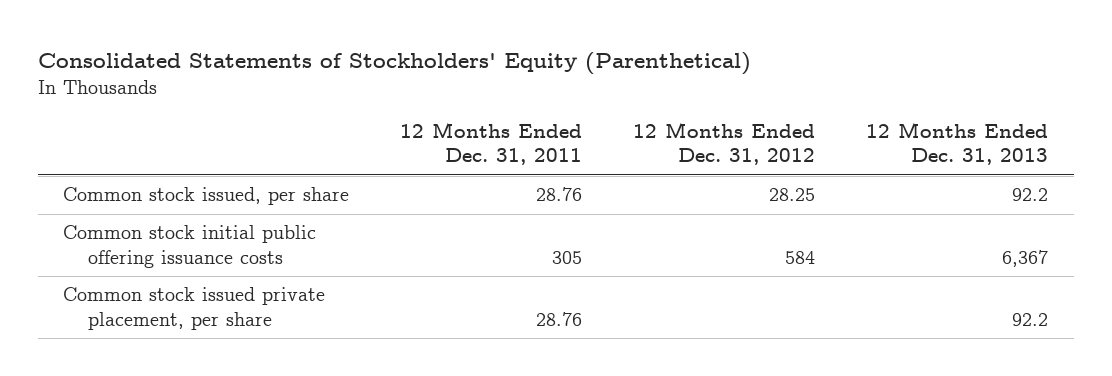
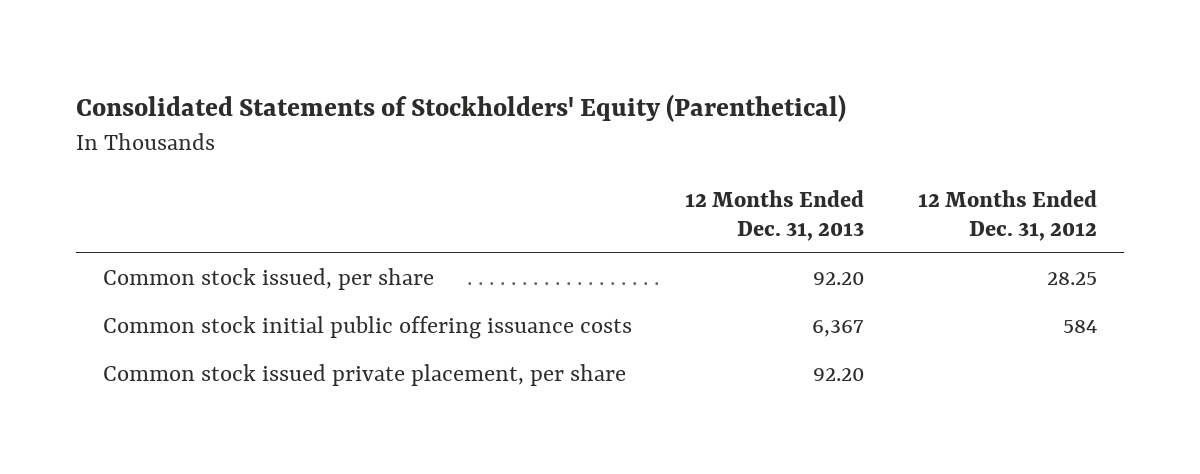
- | 12 Months Ended Dec. 31, 2011 | 12 Months Ended Dec. 31, 2012 | 12 Months Ended Dec. 31, 2013
+ | 12 Months Ended Dec. 31, 2013 | 12 Months Ended Dec. 31, 2012
- Common stock issued, per share | 28.76 | 28.25 | 92.2
+ Common stock issued, per share | 92.20 | 28.25
- Common stock issued private placement, per share | 28.76 | | 92.2
+ Common stock issued private placement, per share | 92.20 |

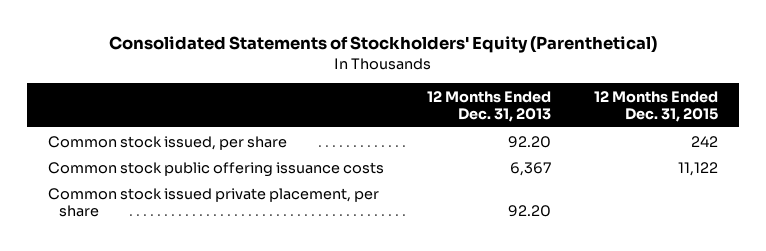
- | 12 Months Ended Dec. 31, 2013 | 12 Months Ended Dec. 31, 2012
+ | 12 Months Ended Dec. 31, 2013 | 12 Months Ended Dec. 31, 2015
- Common stock initial public offering issuance costs | 6,367 | 584
+ Common stock public offering issuance costs | 6,367 | 11,122

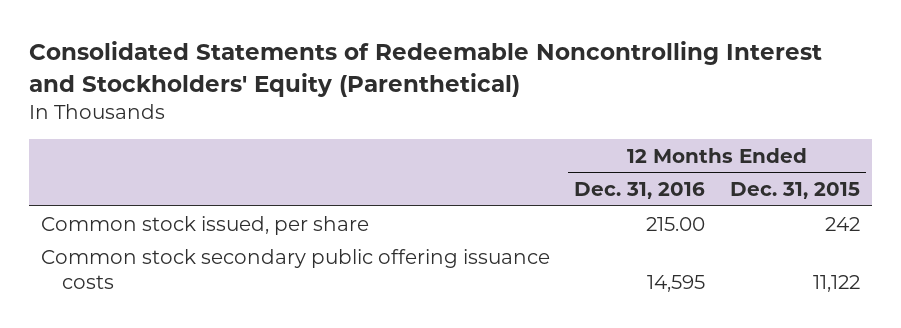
- Consolidated Statements of Stockholders' Equity (Parenthetical)
+ Consolidated Statements of Redeemable Noncontrolling Interest and Stockholders' Equity (Parenthetical)
- | 12 Months Ended Dec. 31, 2013 | 12 Months Ended Dec. 31, 2015
+ | 12 Months Ended Dec. 31, 2016 | 12 Months Ended Dec. 31, 2015
- Common stock public offering issuance costs | 6,367 | 11,122
- Common stock issued private placement, per share | 92.20 |
+ Common stock secondary public offering issuance costs | 14,595 | 11,122

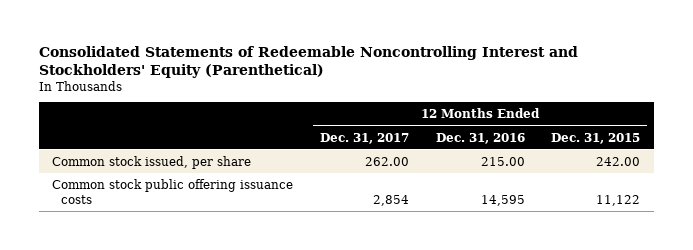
- | 12 Months Ended Dec. 31, 2016 | 12 Months Ended Dec. 31, 2015
+ | 12 Months Ended Dec. 31, 2017 | 12 Months Ended Dec. 31, 2016 | 12 Months Ended Dec. 31, 2015
- Common stock issued, per share | 215.00 | 242
- Common stock secondary public offering issuance costs | 14,595 | 11,122
+ Common stock issued, per share | 262.00 | 215.00 | 242.00
+ Common stock public offering issuance costs | 2,854 | 14,595 | 11,122

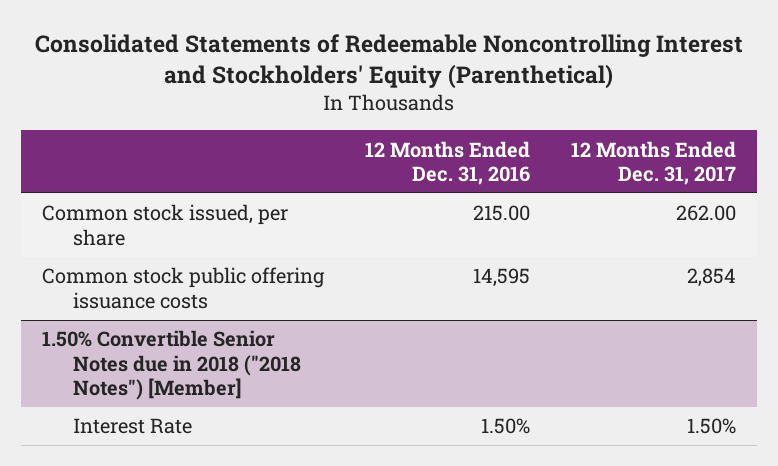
- | 12 Months Ended Dec. 31, 2017 | 12 Months Ended Dec. 31, 2016 | 12 Months Ended Dec. 31, 2015
+ | 12 Months Ended Dec. 31, 2016 | 12 Months Ended Dec. 31, 2017
+ 1.50% Convertible Senior Notes due in 2018 ("2018 Notes") [Member]
+ Interest Rate | 1.50% | 1.50%

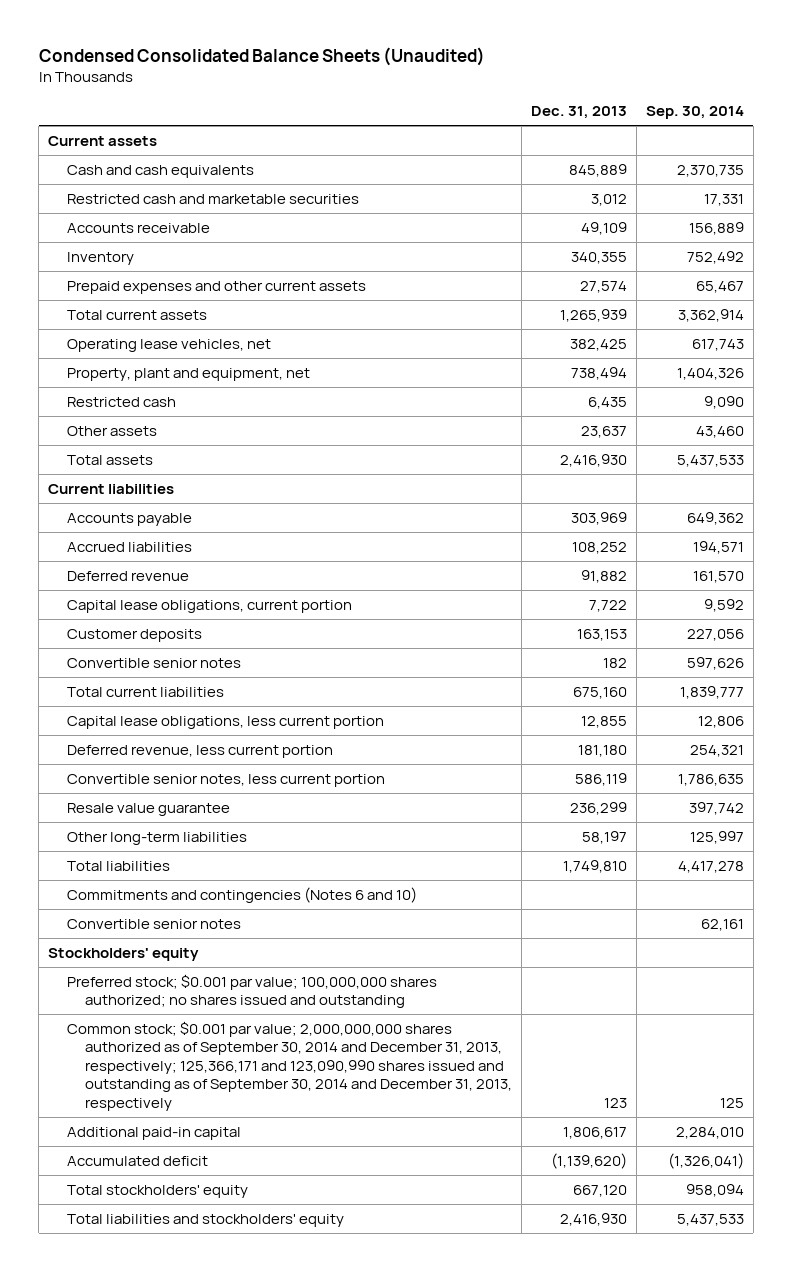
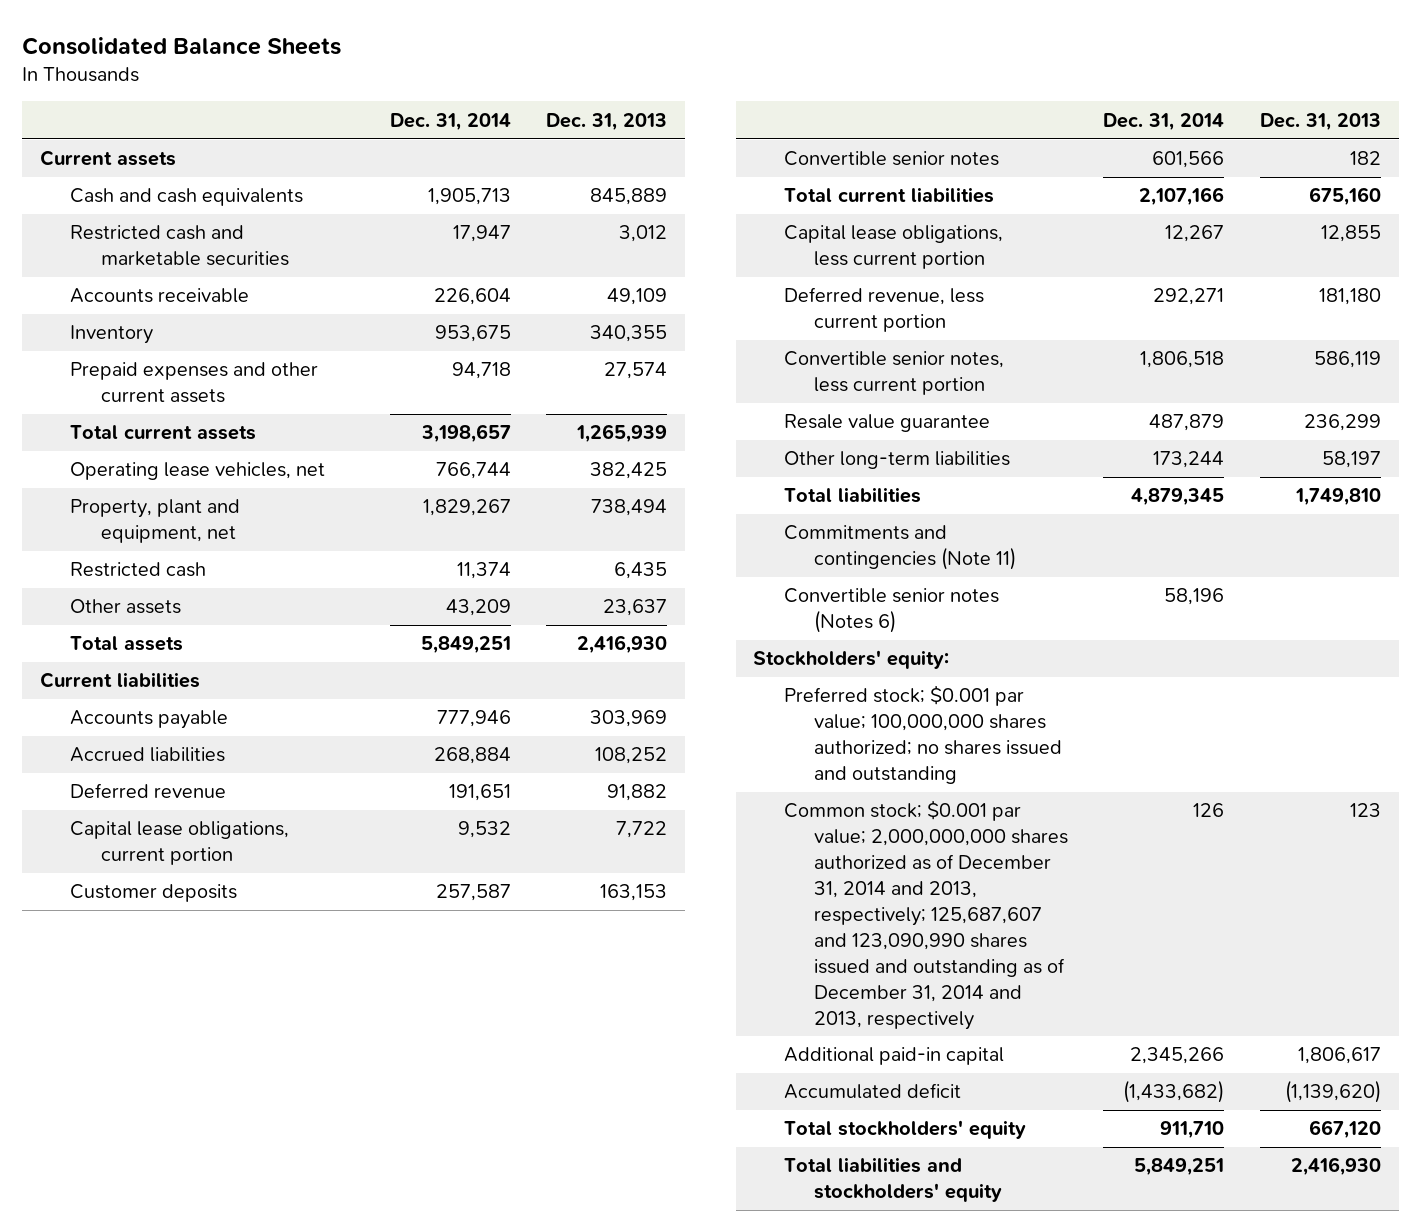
- Condensed Consolidated Balance Sheets (Unaudited)
+ Consolidated Balance Sheets
- | Dec. 31, 2013 | Sep. 30, 2014
+ | Dec. 31, 2014 | Dec. 31, 2013
- Commitments and contingencies (Notes 6 and 10)
- Convertible senior notes | | 62,161
- Stockholders' equity
+ Commitments and contingencies (Note 11)
+ Convertible senior notes (Notes 6) | 58,196 |
+ Stockholders' equity:
- Common stock; $0.001 par value; 2,000,000,000 shares authorized as of September 30, 2014 and December 31, 2013, respectively; 125,366,171 and 123,090,990 shares issued and outstanding as of September 30, 2014 and December 31, 2013, respectively | 123 | 125
+ Common stock; $0.001 par value; 2,000,000,000 shares authorized as of December 31, 2014 and 2013, respectively; 125,687,607 and 123,090,990 shares issued and outstanding as of December 31, 2014 and 2013, respectively | 126 | 123

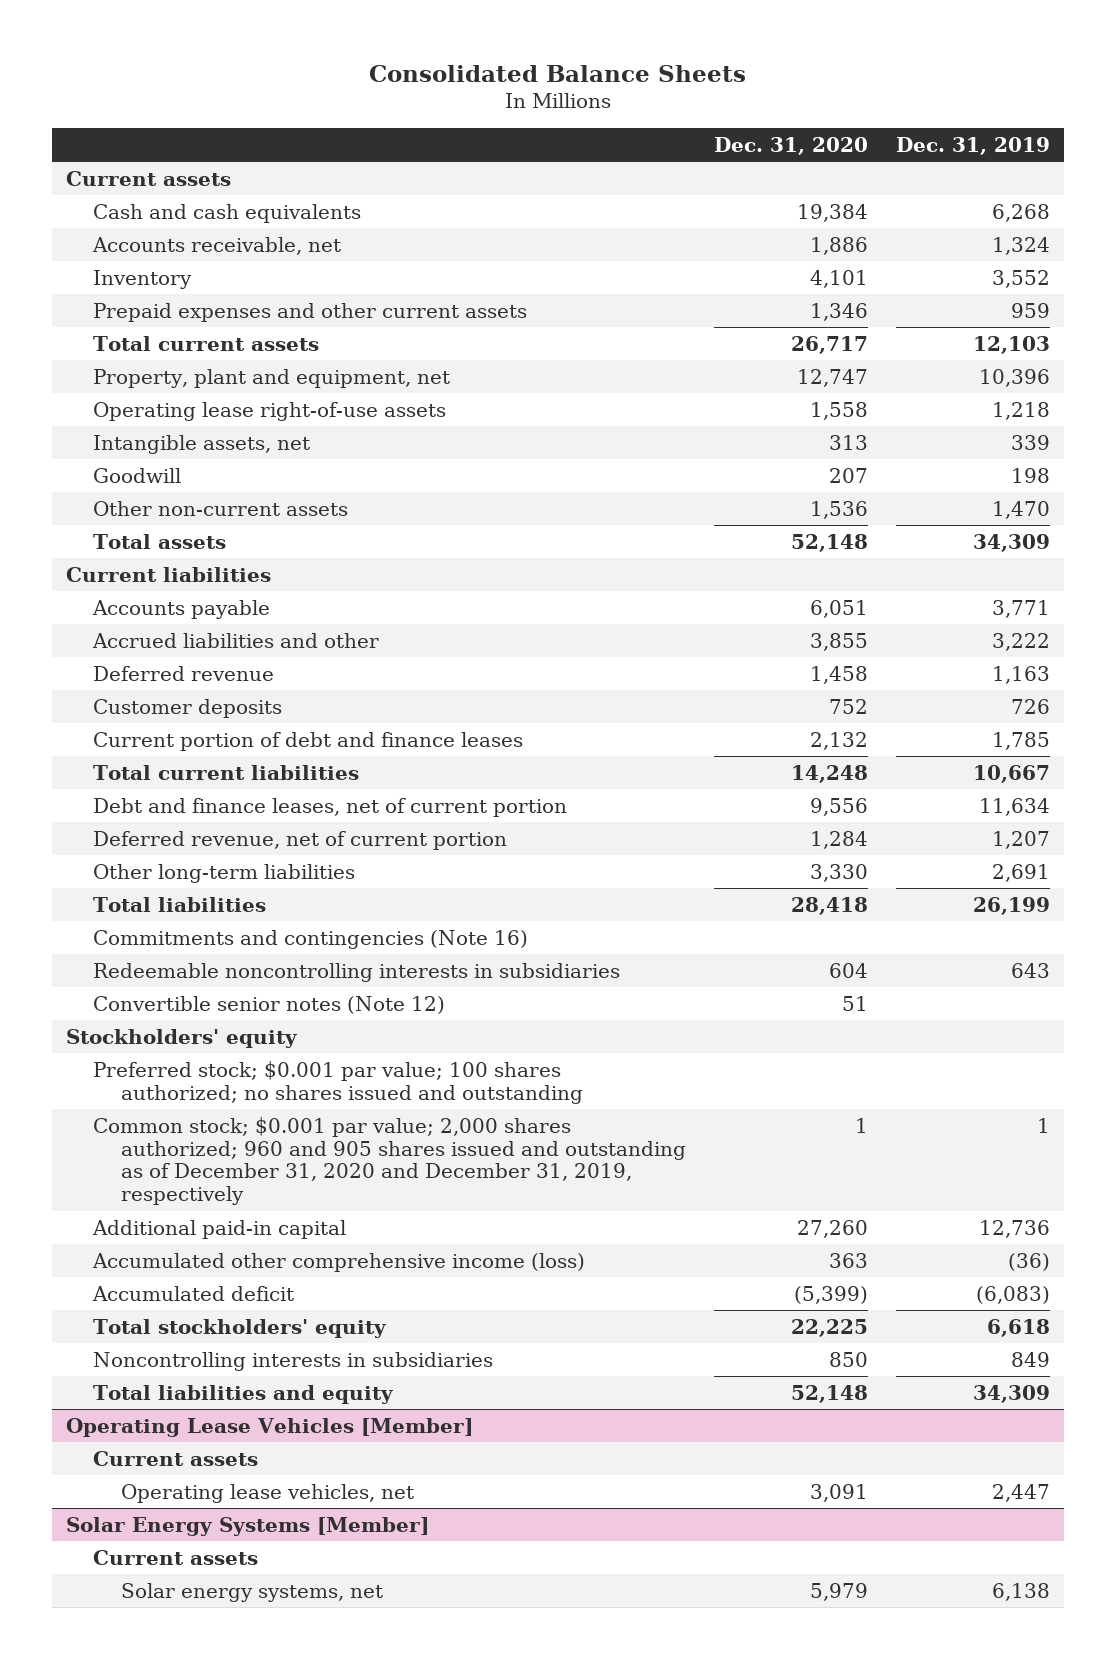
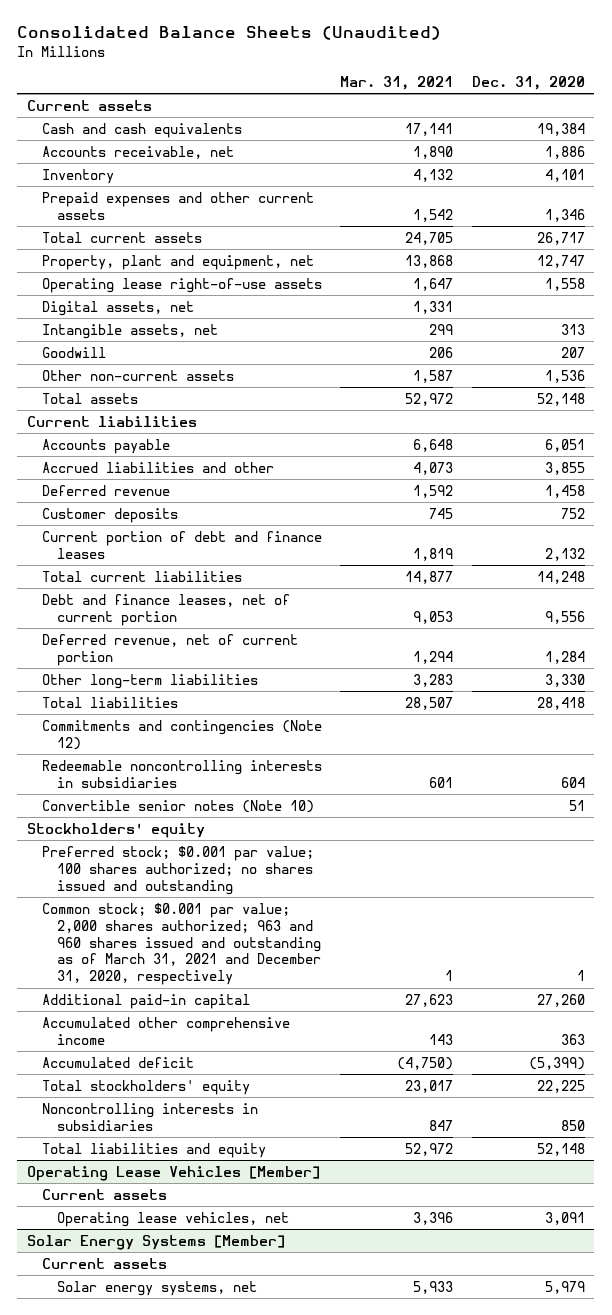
- Consolidated Balance Sheets
+ Consolidated Balance Sheets (Unaudited)
- | Dec. 31, 2020 | Dec. 31, 2019
+ | Mar. 31, 2021 | Dec. 31, 2020
+ Digital assets, net | 1,331 |
- Commitments and contingencies (Note 16)
+ Commitments and contingencies (Note 12)
- Convertible senior notes (Note 12) | 51 |
+ Convertible senior notes (Note 10) | | 51
- Common stock; $0.001 par value; 2,000 shares authorized; 960 and 905 shares issued and outstanding as of December 31, 2020 and December 31, 2019, respectively | 1 | 1
+ Common stock; $0.001 par value; 2,000 shares authorized; 963 and 960 shares issued and outstanding as of March 31, 2021 and December 31, 2020, respectively | 1 | 1
- Accumulated other comprehensive income (loss) | 363 | (36)
+ Accumulated other comprehensive income | 143 | 363

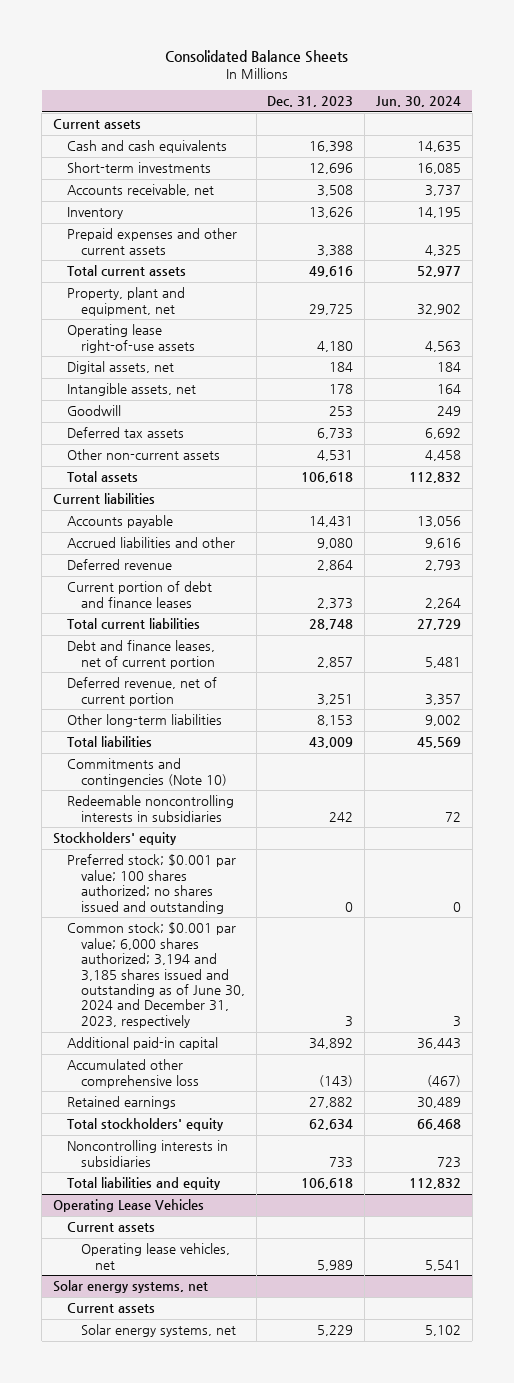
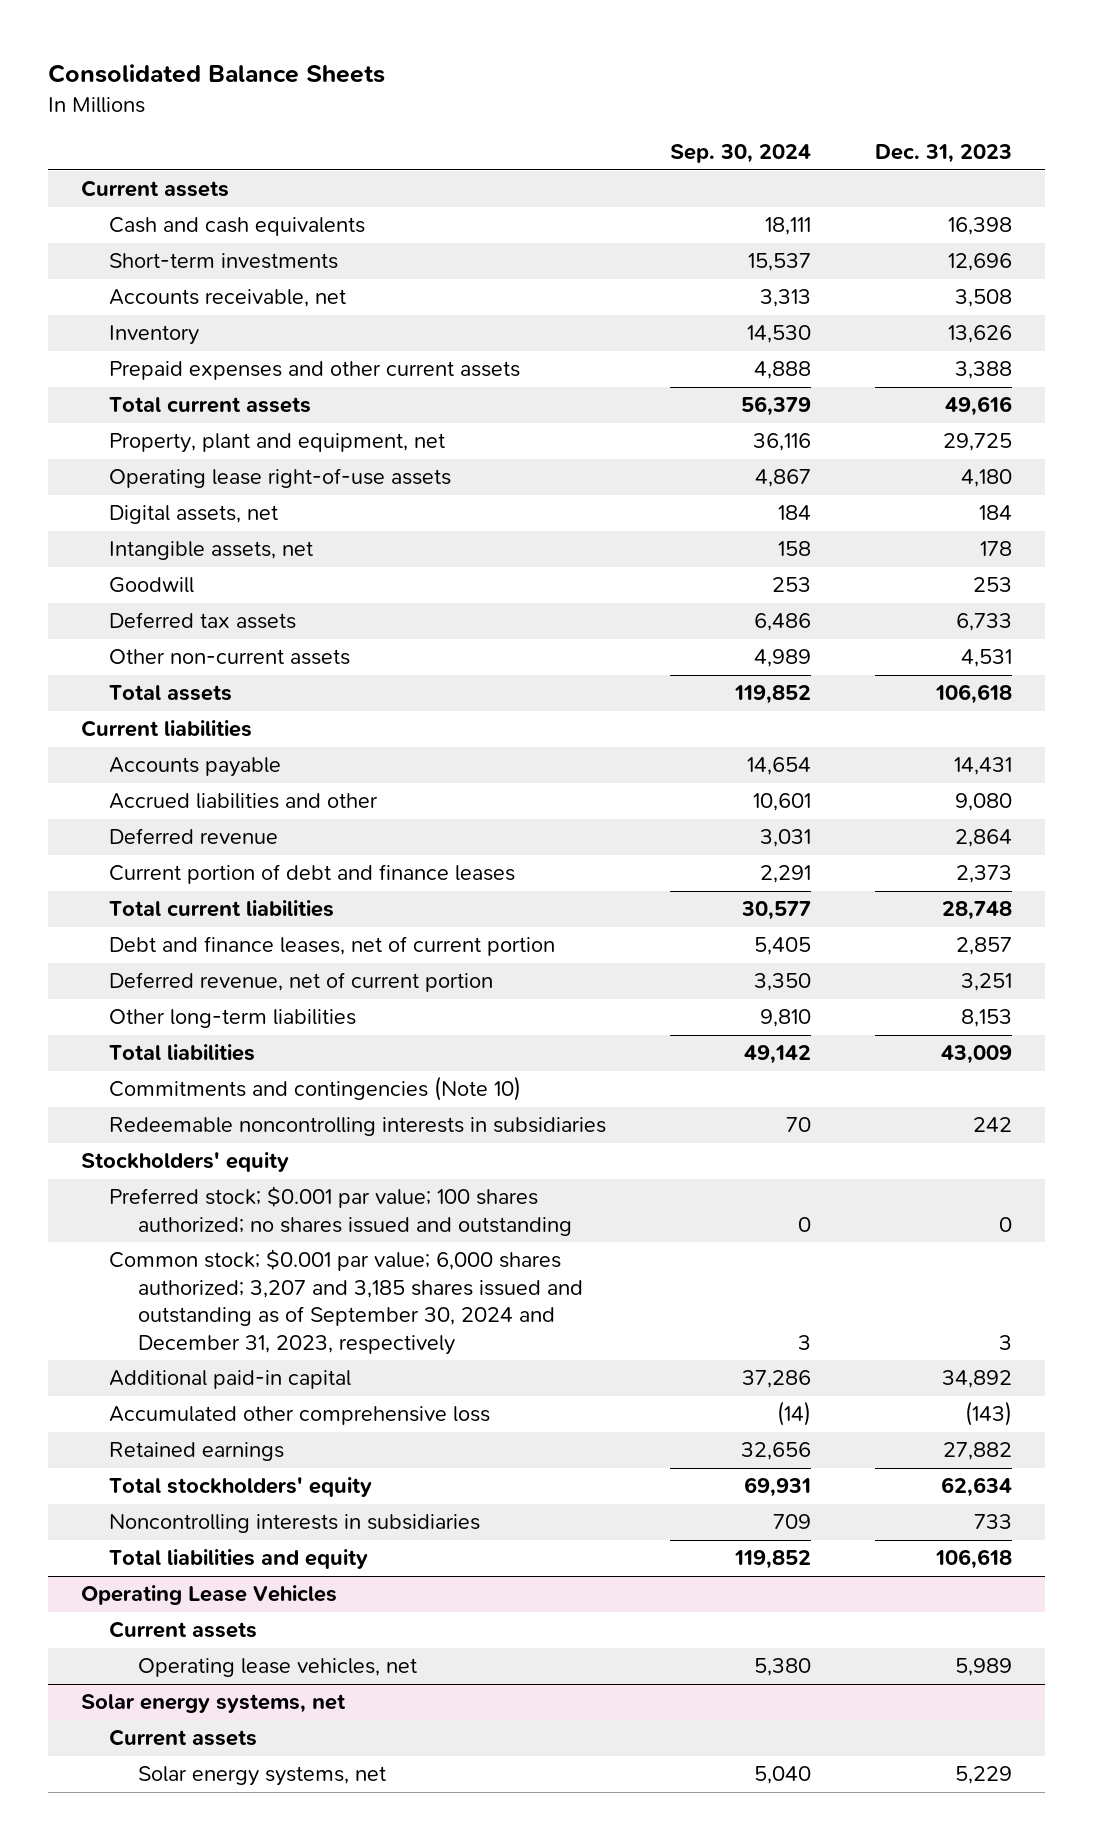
- | Dec. 31, 2023 | Jun. 30, 2024
+ | Sep. 30, 2024 | Dec. 31, 2023
- Common stock; $0.001 par value; 6,000 shares authorized; 3,194 and 3,185 shares issued and outstanding as of June 30, 2024 and December 31, 2023, respectively | 3 | 3
+ Common stock; $0.001 par value; 6,000 shares authorized; 3,207 and 3,185 shares issued and outstanding as of September 30, 2024 and December 31, 2023, respectively | 3 | 3

